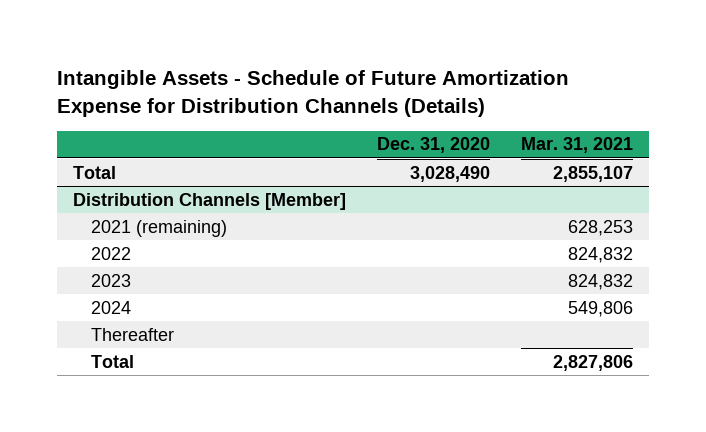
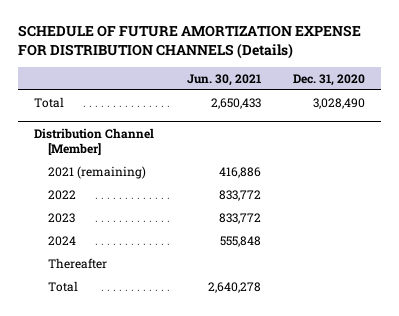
- Intangible Assets - Schedule of Future Amortization Expense for Distribution Channels (Details)
+ SCHEDULE OF FUTURE AMORTIZATION EXPENSE FOR DISTRIBUTION CHANNELS (Details)
- | Dec. 31, 2020 | Mar. 31, 2021
+ | Jun. 30, 2021 | Dec. 31, 2020
- Distribution Channels [Member]
+ Distribution Channel [Member]

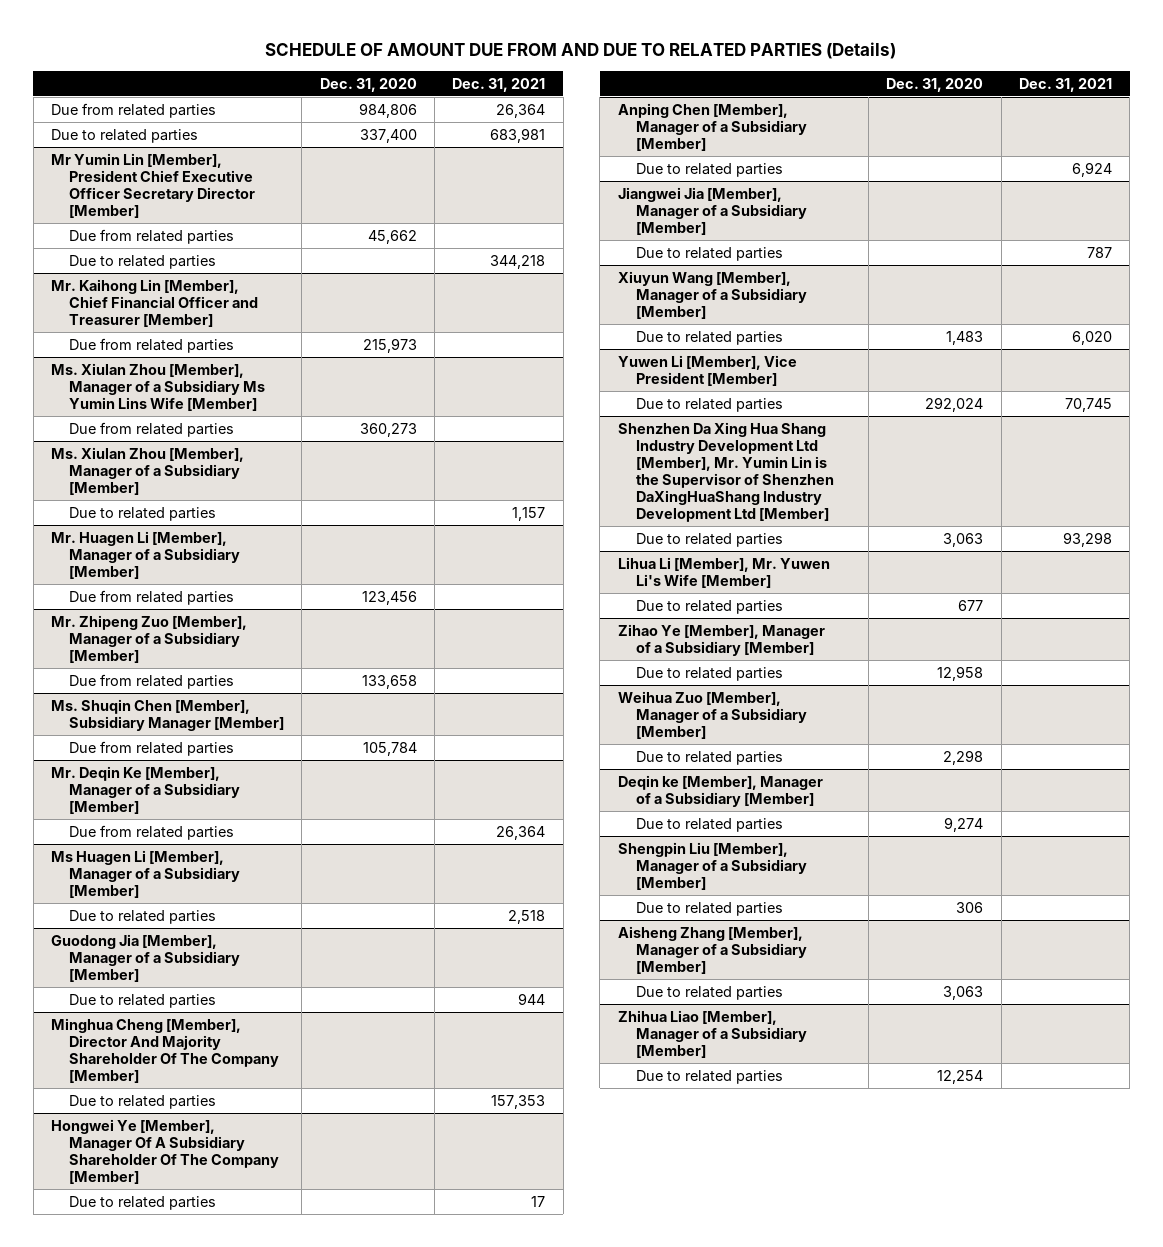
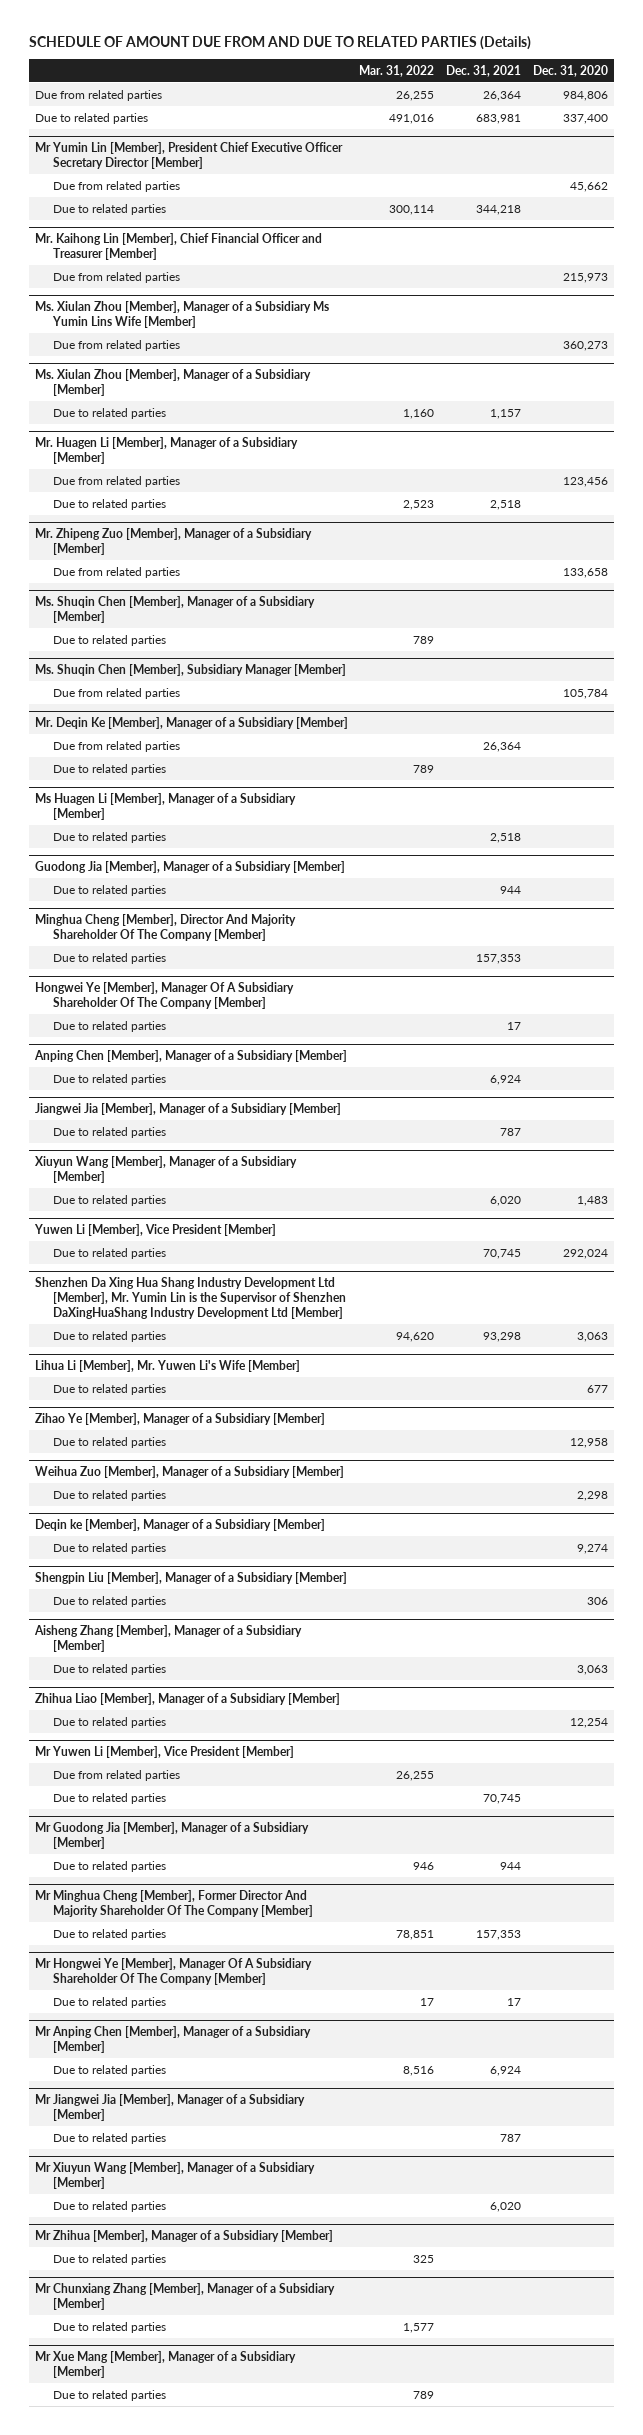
- | Dec. 31, 2020 | Dec. 31, 2021
+ | Mar. 31, 2022 | Dec. 31, 2021 | Dec. 31, 2020
@ Mr. Huagen Li [Member], Manager of a Subsidiary [Member]
+ Due to related parties | 2,523 | 2,518 |
+ Ms. Shuqin Chen [Member], Manager of a Subsidiary [Member]
+ Due to related parties | 789 | |
@ Mr. Deqin Ke [Member], Manager of a Subsidiary [Member]
+ Due to related parties | 789 | |
+ Mr Yuwen Li [Member], Vice President [Member]
+ Due from related parties | 26,255 | |
+ Due to related parties | | 70,745 |
+ Mr Guodong Jia [Member], Manager of a Subsidiary [Member]
+ Due to related parties | 946 | 944 |
+ Mr Minghua Cheng [Member], Former Director And Majority Shareholder Of The Company [Member]
+ Due to related parties | 78,851 | 157,353 |
+ Mr Hongwei Ye [Member], Manager Of A Subsidiary Shareholder Of The Company [Member]
+ Due to related parties | 17 | 17 |
+ Mr Anping Chen [Member], Manager of a Subsidiary [Member]
+ Due to related parties | 8,516 | 6,924 |
+ Mr Jiangwei Jia [Member], Manager of a Subsidiary [Member]
+ Due to related parties | | 787 |
+ Mr Xiuyun Wang [Member], Manager of a Subsidiary [Member]
+ Due to related parties | | 6,020 |
+ Mr Zhihua [Member], Manager of a Subsidiary [Member]
+ Due to related parties | 325 | |
+ Mr Chunxiang Zhang [Member], Manager of a Subsidiary [Member]
+ Due to related parties | 1,577 | |
+ Mr Xue Mang [Member], Manager of a Subsidiary [Member]
+ Due to related parties | 789 | |

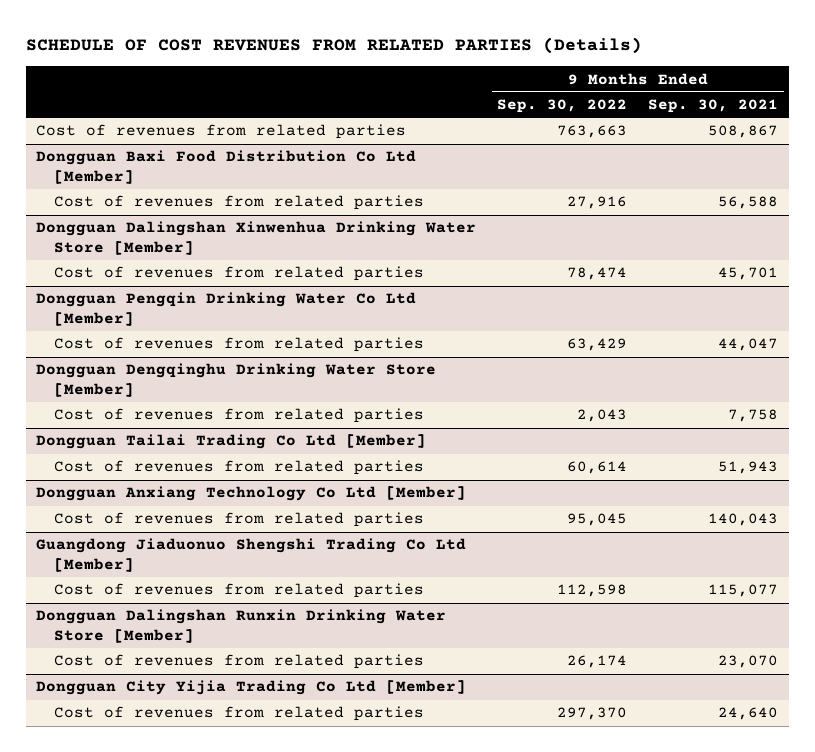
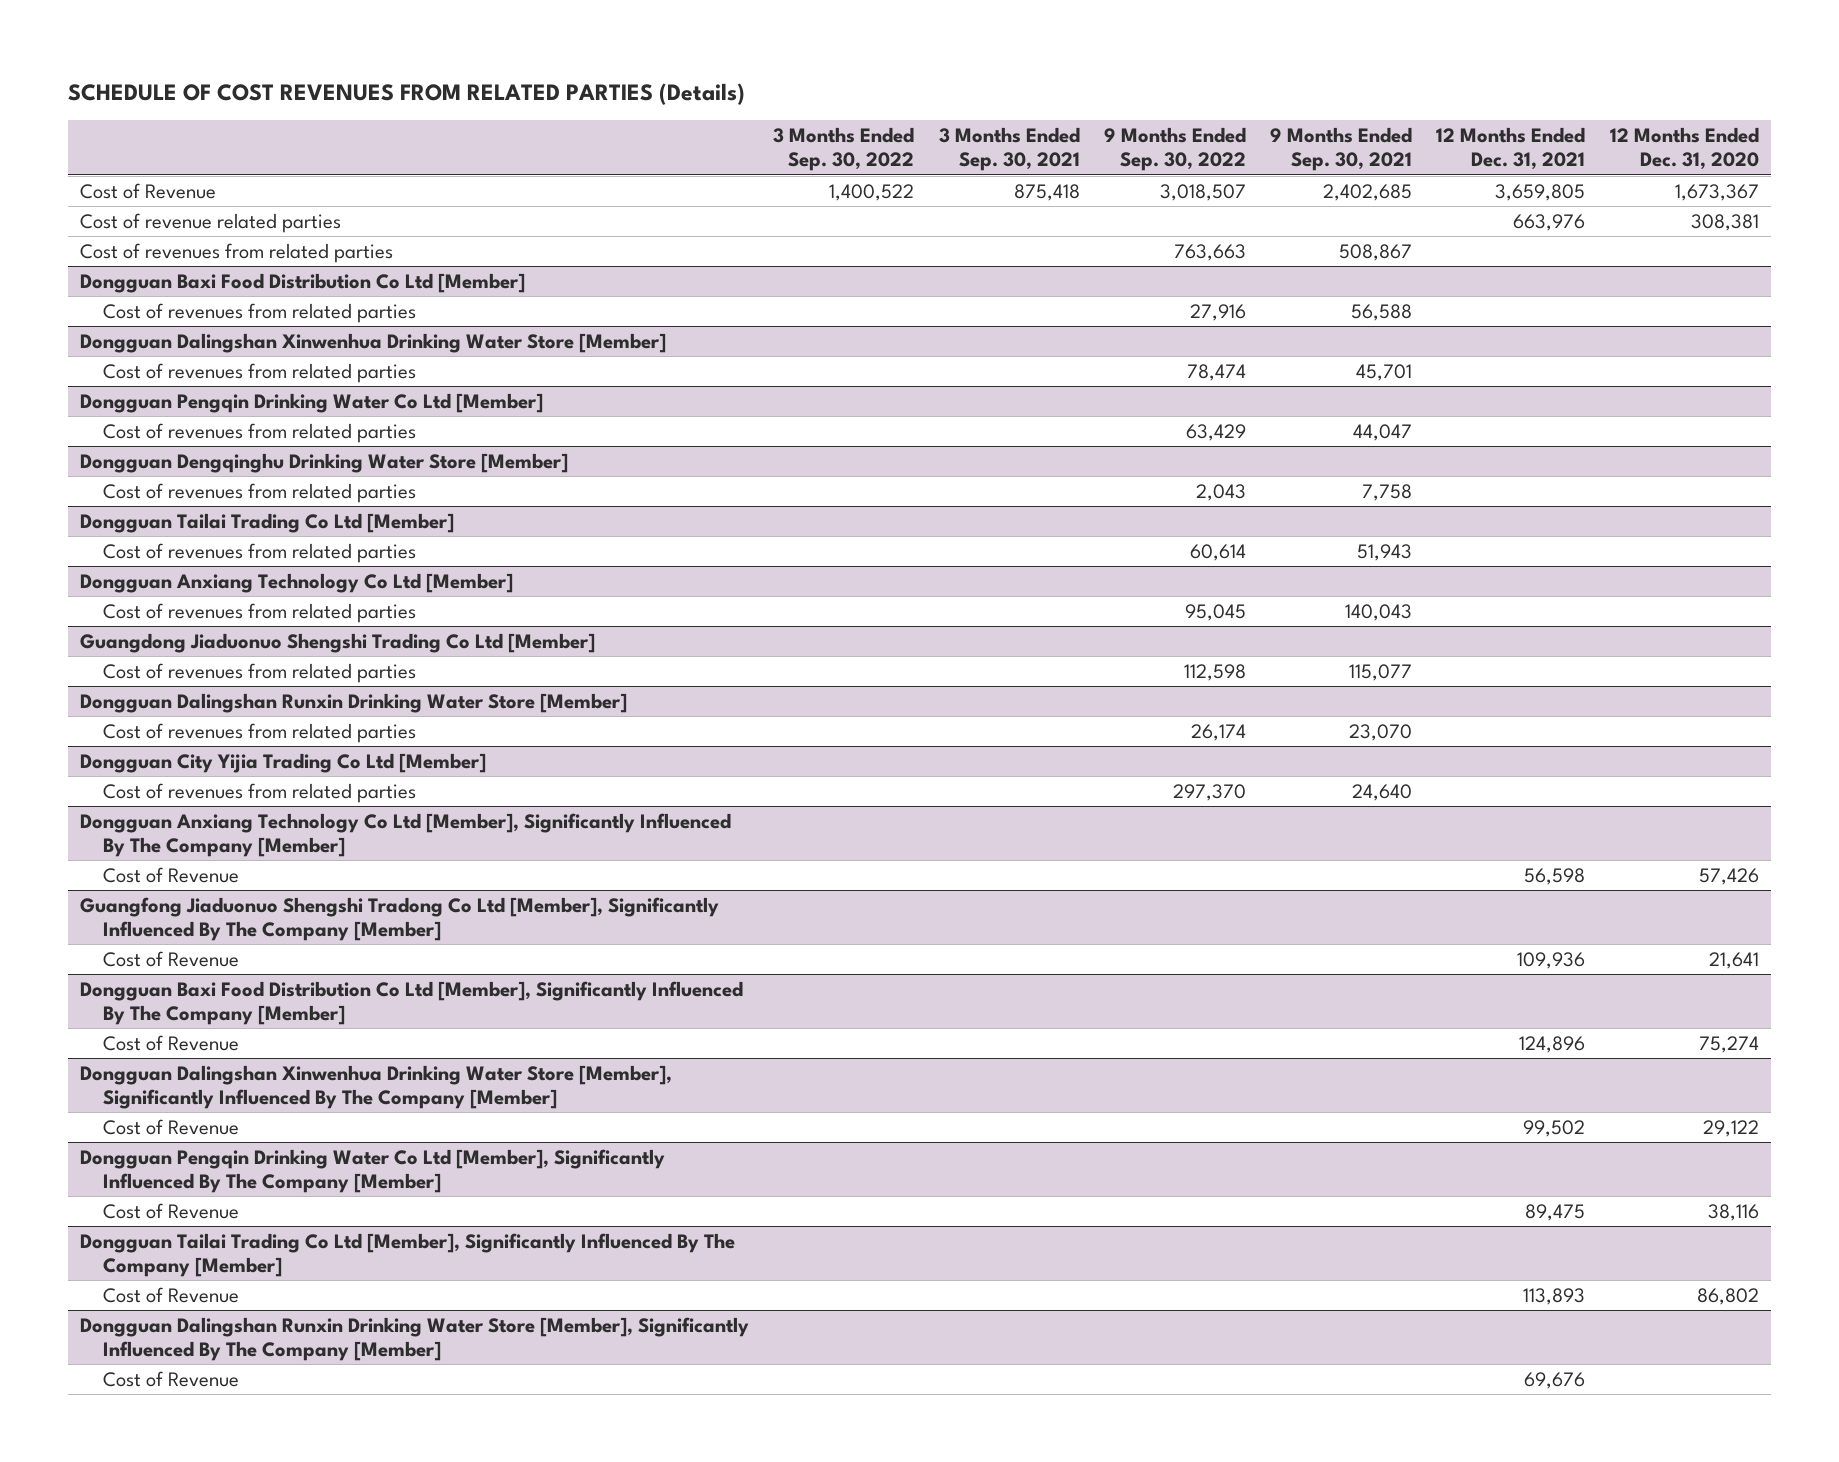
- | 9 Months Ended Sep. 30, 2022 | 9 Months Ended Sep. 30, 2021
+ | 3 Months Ended Sep. 30, 2022 | 3 Months Ended Sep. 30, 2021 | 9 Months Ended Sep. 30, 2022 | 9 Months Ended Sep. 30, 2021 | 12 Months Ended Dec. 31, 2021 | 12 Months Ended Dec. 31, 2020
+ Cost of Revenue | 1,400,522 | 875,418 | 3,018,507 | 2,402,685 | 3,659,805 | 1,673,367
+ Cost of revenue related parties | | | | | 663,976 | 308,381
+ Dongguan Anxiang Technology Co Ltd [Member], Significantly Influenced By The Company [Member]
+ Cost of Revenue | | | | | 56,598 | 57,426
+ Guangfong Jiaduonuo Shengshi Tradong Co Ltd [Member], Significantly Influenced By The Company [Member]
+ Cost of Revenue | | | | | 109,936 | 21,641
+ Dongguan Baxi Food Distribution Co Ltd [Member], Significantly Influenced By The Company [Member]
+ Cost of Revenue | | | | | 124,896 | 75,274
+ Dongguan Dalingshan Xinwenhua Drinking Water Store [Member], Significantly Influenced By The Company [Member]
+ Cost of Revenue | | | | | 99,502 | 29,122
+ Dongguan Pengqin Drinking Water Co Ltd [Member], Significantly Influenced By The Company [Member]
+ Cost of Revenue | | | | | 89,475 | 38,116
+ Dongguan Tailai Trading Co Ltd [Member], Significantly Influenced By The Company [Member]
+ Cost of Revenue | | | | | 113,893 | 86,802
+ Dongguan Dalingshan Runxin Drinking Water Store [Member], Significantly Influenced By The Company [Member]
+ Cost of Revenue | | | | | 69,676 |

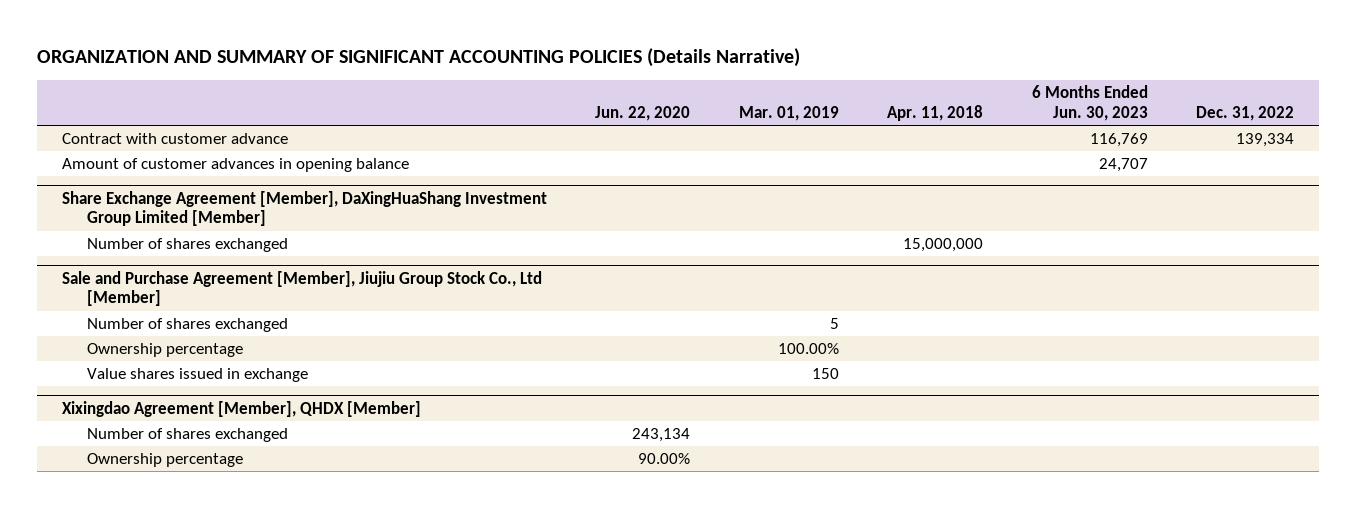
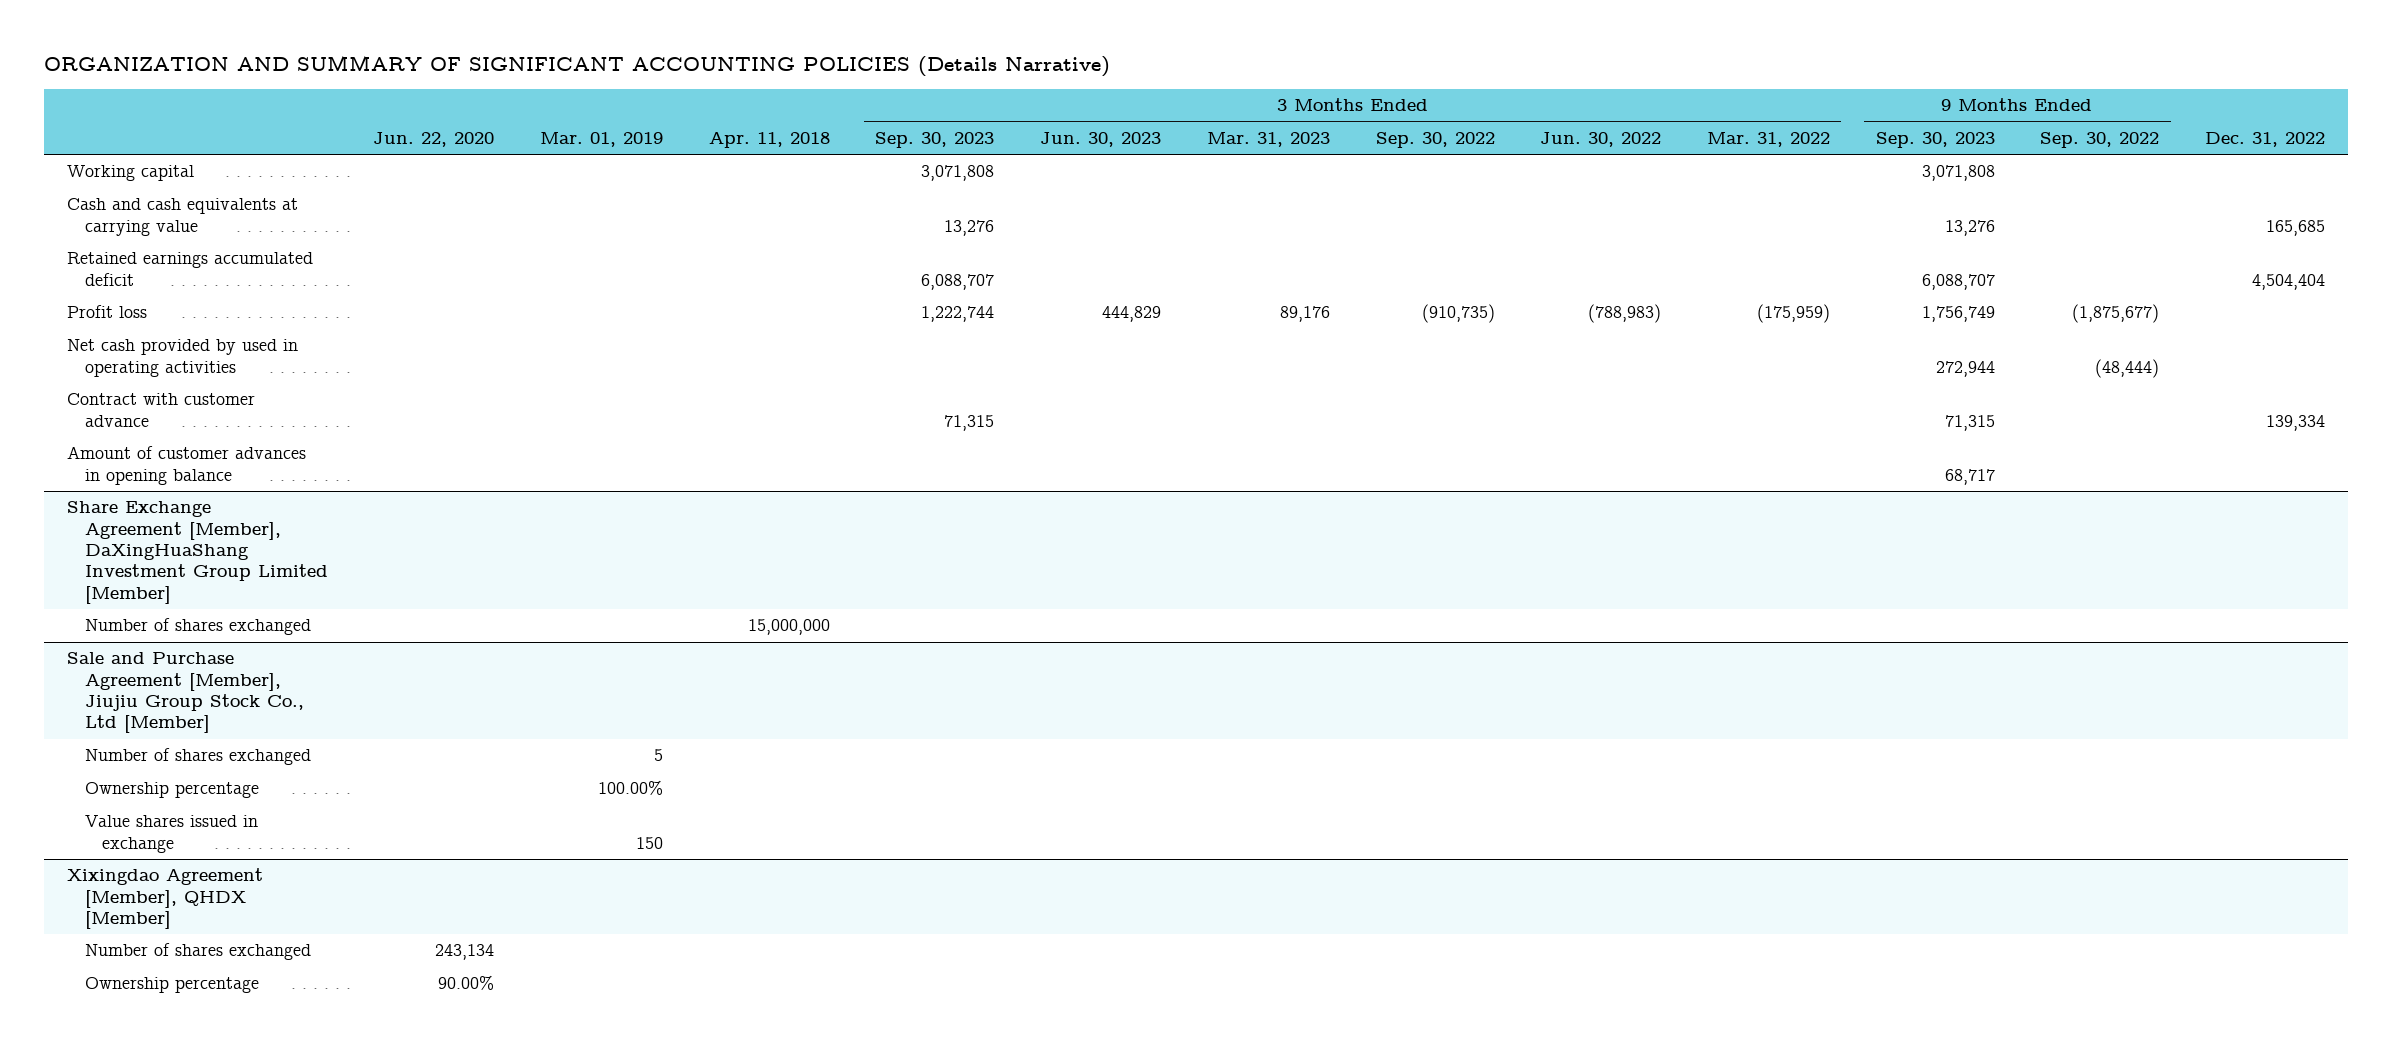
- | Jun. 22, 2020 | Mar. 01, 2019 | Apr. 11, 2018 | 6 Months Ended Jun. 30, 2023 | Dec. 31, 2022
+ | Jun. 22, 2020 | Mar. 01, 2019 | Apr. 11, 2018 | 3 Months Ended Sep. 30, 2023 | 3 Months Ended Jun. 30, 2023 | 3 Months Ended Mar. 31, 2023 | 3 Months Ended Sep. 30, 2022 | 3 Months Ended Jun. 30, 2022 | 3 Months Ended Mar. 31, 2022 | 9 Months Ended Sep. 30, 2023 | 9 Months Ended Sep. 30, 2022 | Dec. 31, 2022
+ Working capital | | | | 3,071,808 | | | | | | 3,071,808 | |
+ Cash and cash equivalents at carrying value | | | | 13,276 | | | | | | 13,276 | | 165,685
+ Retained earnings accumulated deficit | | | | 6,088,707 | | | | | | 6,088,707 | | 4,504,404
+ Profit loss | | | | 1,222,744 | 444,829 | 89,176 | (910,735) | (788,983) | (175,959) | 1,756,749 | (1,875,677) |
+ Net cash provided by used in operating activities | | | | | | | | | | 272,944 | (48,444) |

